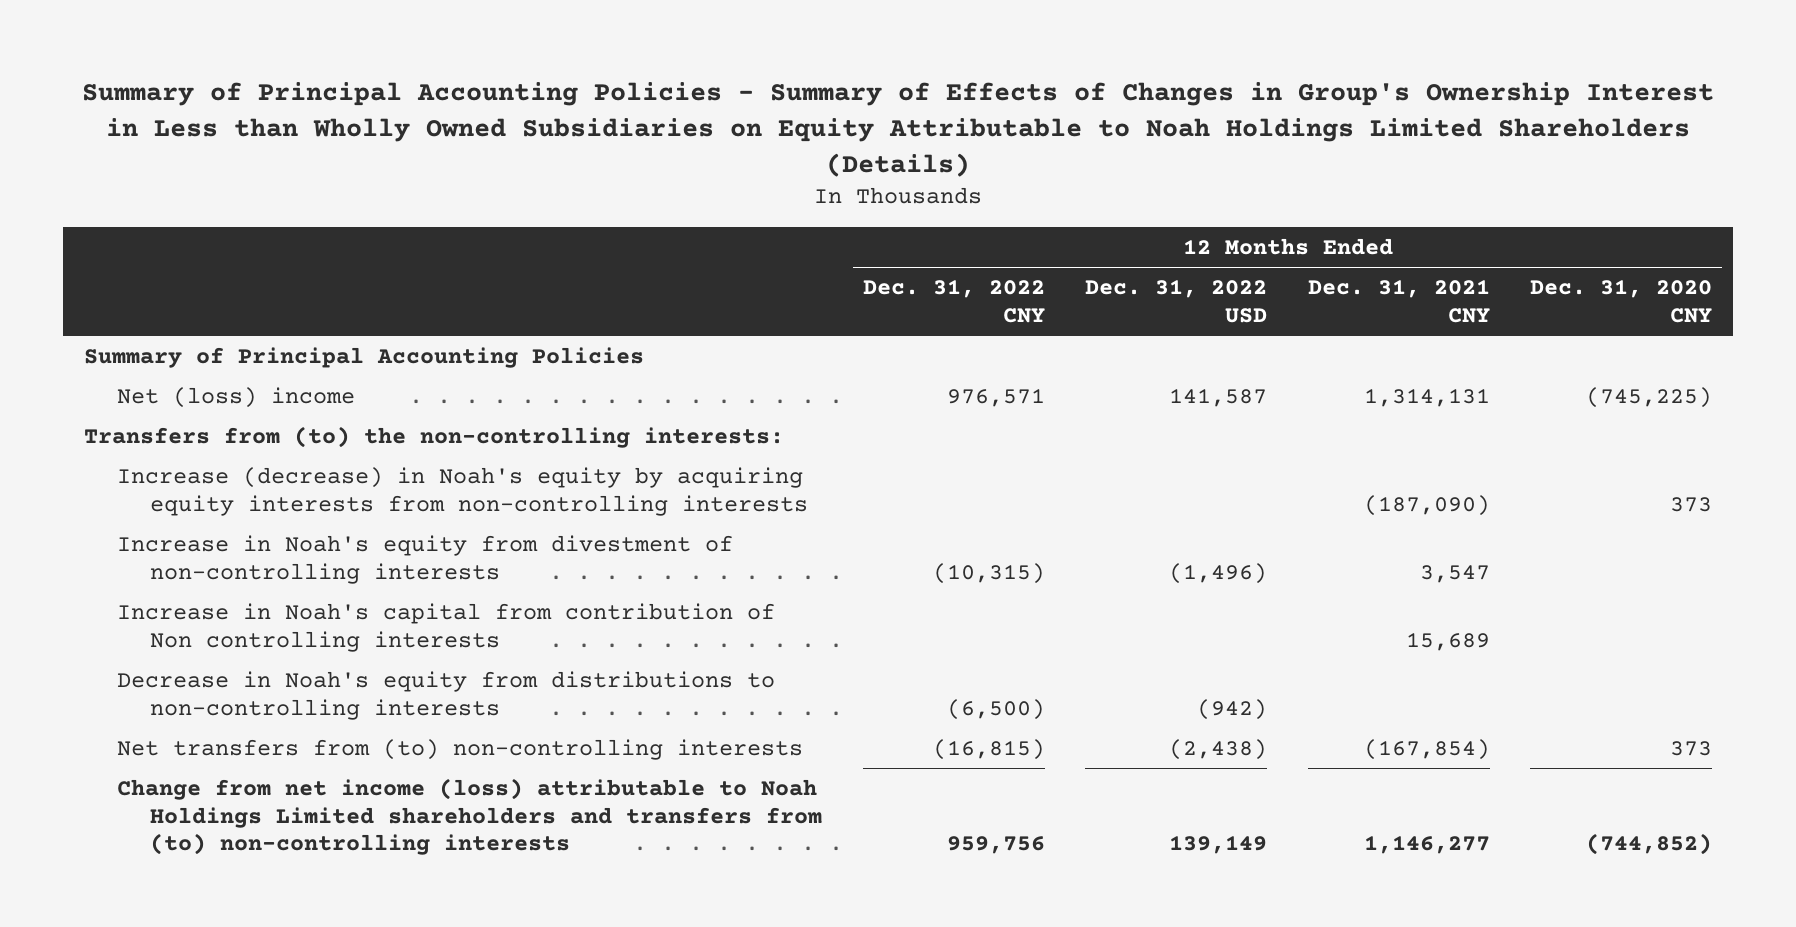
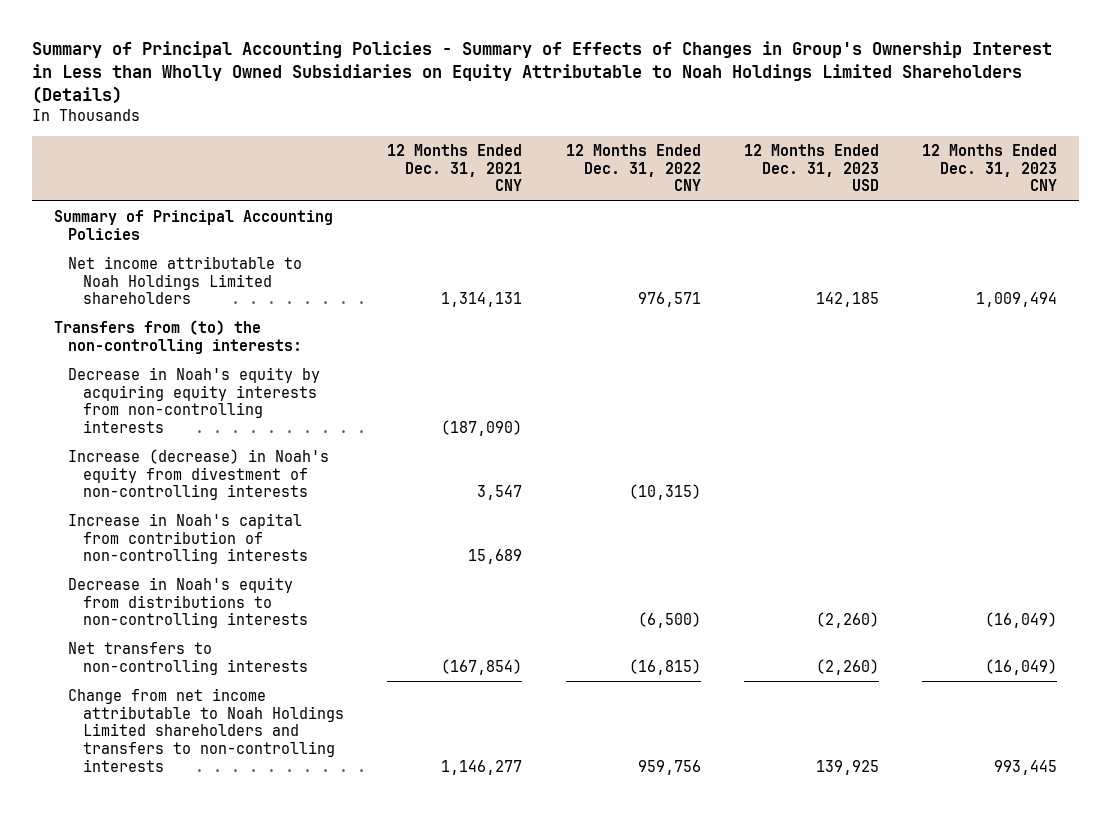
- | 12 Months Ended Dec. 31, 2022 CNY | 12 Months Ended Dec. 31, 2022 USD | 12 Months Ended Dec. 31, 2021 CNY | 12 Months Ended Dec. 31, 2020 CNY
+ | 12 Months Ended Dec. 31, 2021 CNY | 12 Months Ended Dec. 31, 2022 CNY | 12 Months Ended Dec. 31, 2023 USD | 12 Months Ended Dec. 31, 2023 CNY
- Net (loss) income | 976,571 | 141,587 | 1,314,131 | (745,225)
+ Net income attributable to Noah Holdings Limited shareholders | 1,314,131 | 976,571 | 142,185 | 1,009,494
- Increase (decrease) in Noah's equity by acquiring equity interests from non-controlling interests | | | (187,090) | 373
- Increase in Noah's equity from divestment of non-controlling interests | (10,315) | (1,496) | 3,547 |
- Increase in Noah's capital from contribution of Non controlling interests | | | 15,689 |
+ Decrease in Noah's equity by acquiring equity interests from non-controlling interests | (187,090) | | |
+ Increase (decrease) in Noah's equity from divestment of non-controlling interests | 3,547 | (10,315) | |
+ Increase in Noah's capital from contribution of non-controlling interests | 15,689 | | |
- Net transfers from (to) non-controlling interests | (16,815) | (2,438) | (167,854) | 373
- Change from net income (loss) attributable to Noah Holdings Limited shareholders and transfers from (to) non-controlling interests | 959,756 | 139,149 | 1,146,277 | (744,852)
+ Net transfers to non-controlling interests | (167,854) | (16,815) | (2,260) | (16,049)
+ Change from net income attributable to Noah Holdings Limited shareholders and transfers to non-controlling interests | 1,146,277 | 959,756 | 139,925 | 993,445

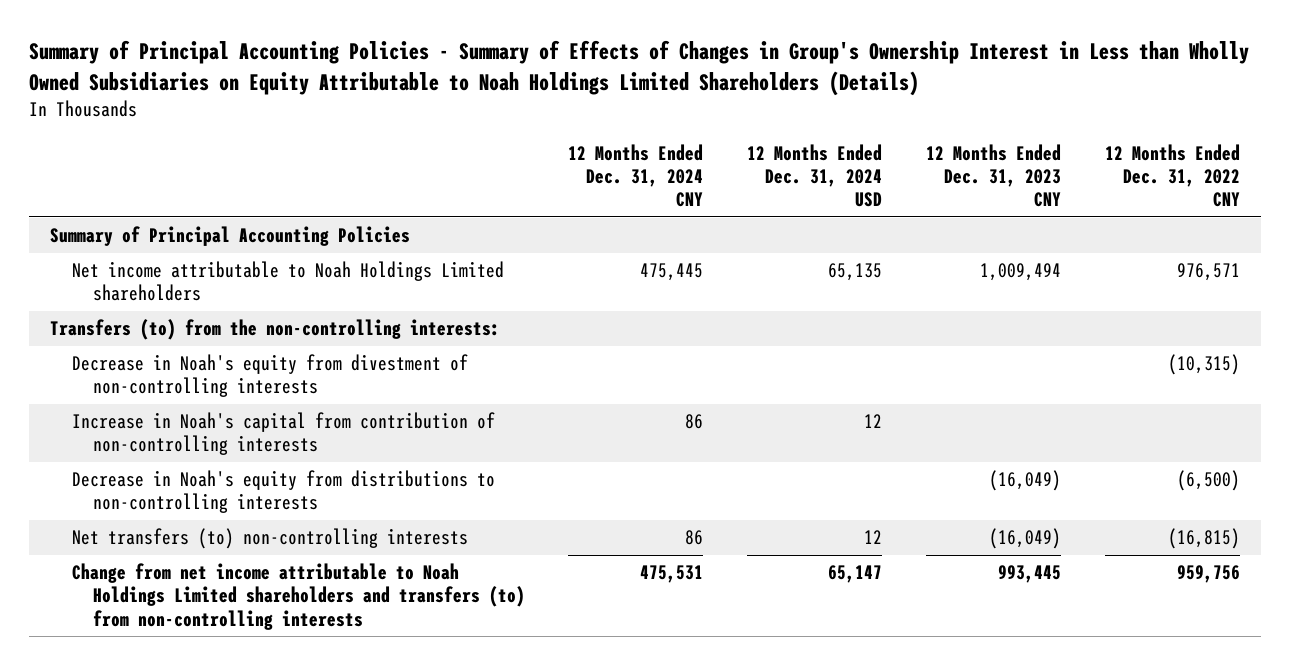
- | 12 Months Ended Dec. 31, 2021 CNY | 12 Months Ended Dec. 31, 2022 CNY | 12 Months Ended Dec. 31, 2023 USD | 12 Months Ended Dec. 31, 2023 CNY
+ | 12 Months Ended Dec. 31, 2024 CNY | 12 Months Ended Dec. 31, 2024 USD | 12 Months Ended Dec. 31, 2023 CNY | 12 Months Ended Dec. 31, 2022 CNY
- Transfers from (to) the non-controlling interests:
- Decrease in Noah's equity by acquiring equity interests from non-controlling interests | (187,090) | | |
- Increase (decrease) in Noah's equity from divestment of non-controlling interests | 3,547 | (10,315) | |
+ Transfers (to) from the non-controlling interests:
+ Decrease in Noah's equity from divestment of non-controlling interests | | | | (10,315)
- Net transfers to non-controlling interests | (167,854) | (16,815) | (2,260) | (16,049)
- Change from net income attributable to Noah Holdings Limited shareholders and transfers to non-controlling interests | 1,146,277 | 959,756 | 139,925 | 993,445
+ Net transfers (to) non-controlling interests | 86 | 12 | (16,049) | (16,815)
+ Change from net income attributable to Noah Holdings Limited shareholders and transfers (to) from non-controlling interests | 475,531 | 65,147 | 993,445 | 959,756

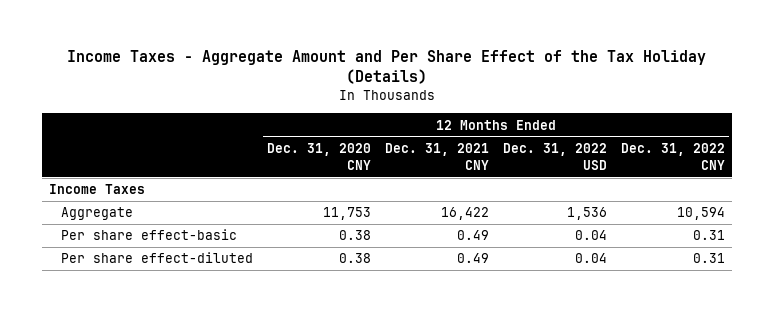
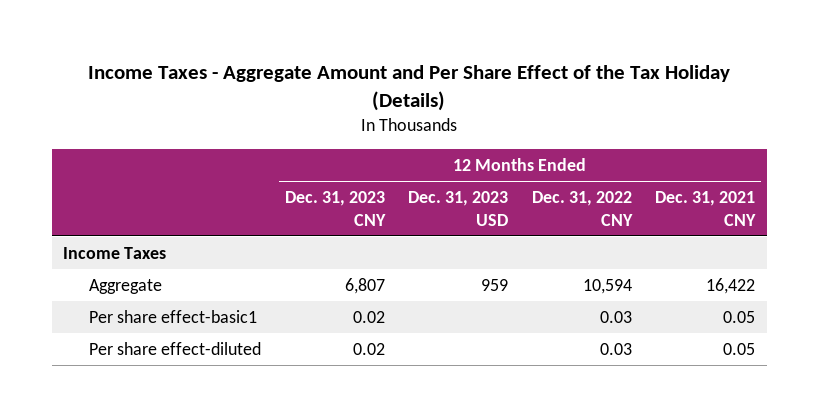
- | 12 Months Ended Dec. 31, 2020 CNY | 12 Months Ended Dec. 31, 2021 CNY | 12 Months Ended Dec. 31, 2022 USD | 12 Months Ended Dec. 31, 2022 CNY
+ | 12 Months Ended Dec. 31, 2023 CNY | 12 Months Ended Dec. 31, 2023 USD | 12 Months Ended Dec. 31, 2022 CNY | 12 Months Ended Dec. 31, 2021 CNY
- Per share effect-basic | 0.38 | 0.49 | 0.04 | 0.31
- Per share effect-diluted | 0.38 | 0.49 | 0.04 | 0.31
+ Per share effect-basic1 | 0.02 | | 0.03 | 0.05
+ Per share effect-diluted | 0.02 | | 0.03 | 0.05

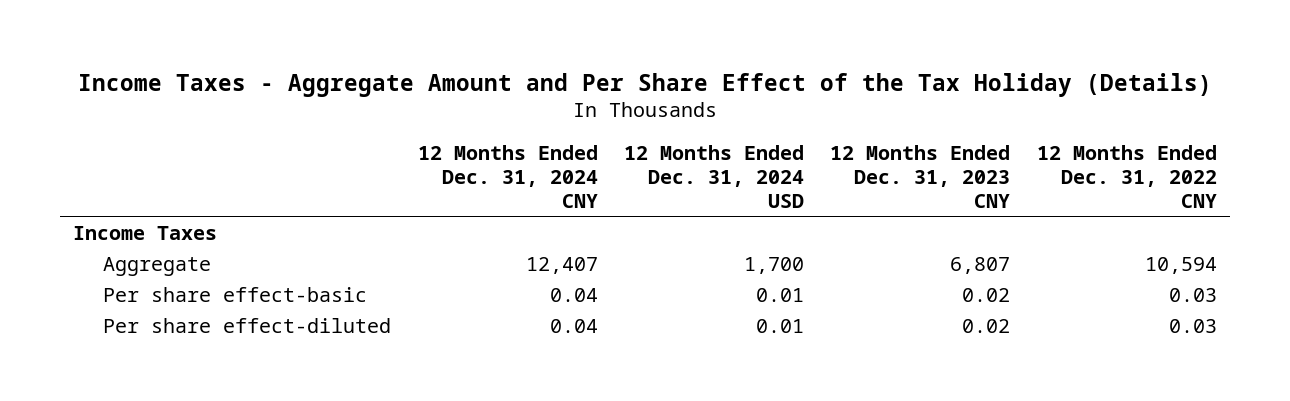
- | 12 Months Ended Dec. 31, 2023 CNY | 12 Months Ended Dec. 31, 2023 USD | 12 Months Ended Dec. 31, 2022 CNY | 12 Months Ended Dec. 31, 2021 CNY
+ | 12 Months Ended Dec. 31, 2024 CNY | 12 Months Ended Dec. 31, 2024 USD | 12 Months Ended Dec. 31, 2023 CNY | 12 Months Ended Dec. 31, 2022 CNY
- Per share effect-basic1 | 0.02 | | 0.03 | 0.05
+ Per share effect-basic | 0.04 | 0.01 | 0.02 | 0.03

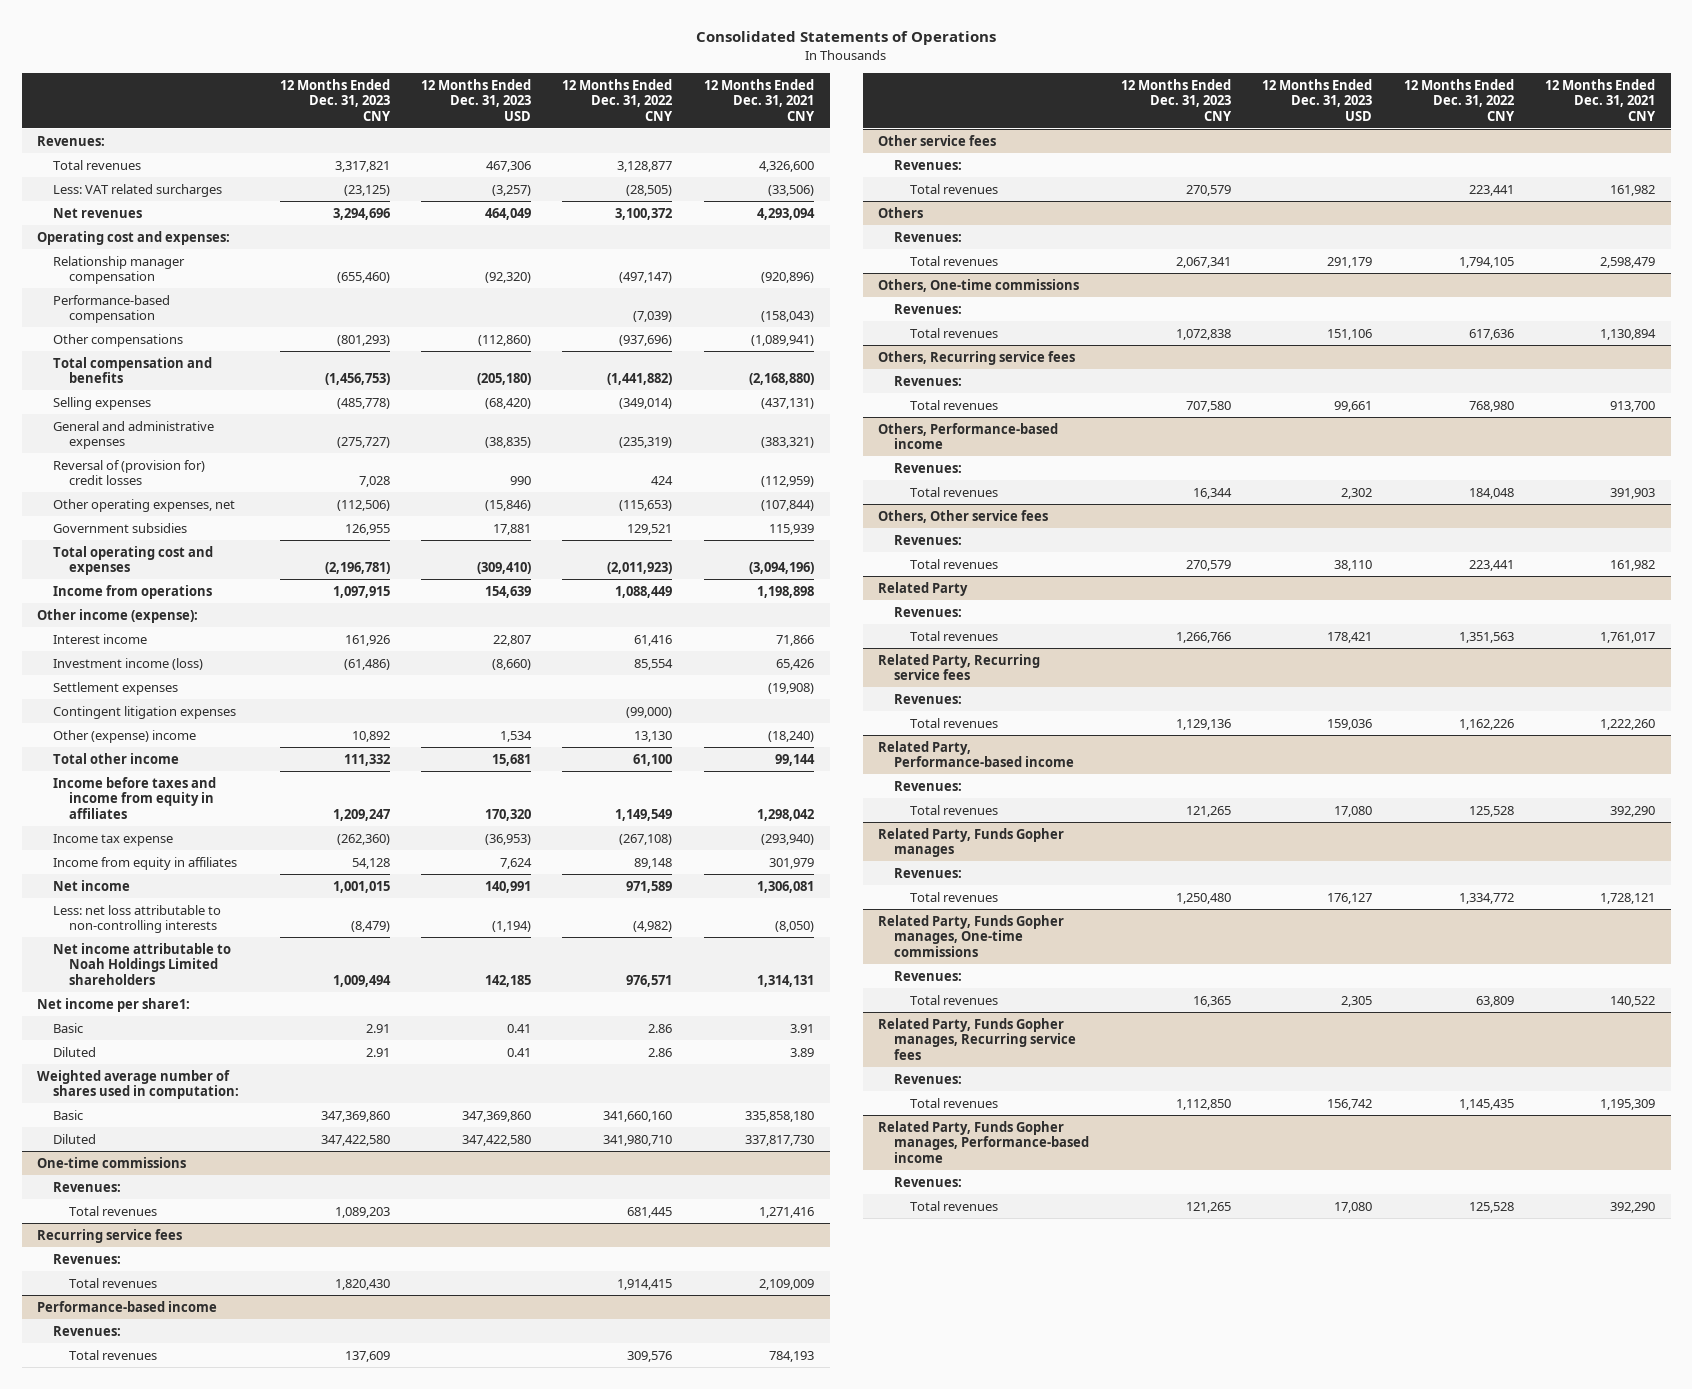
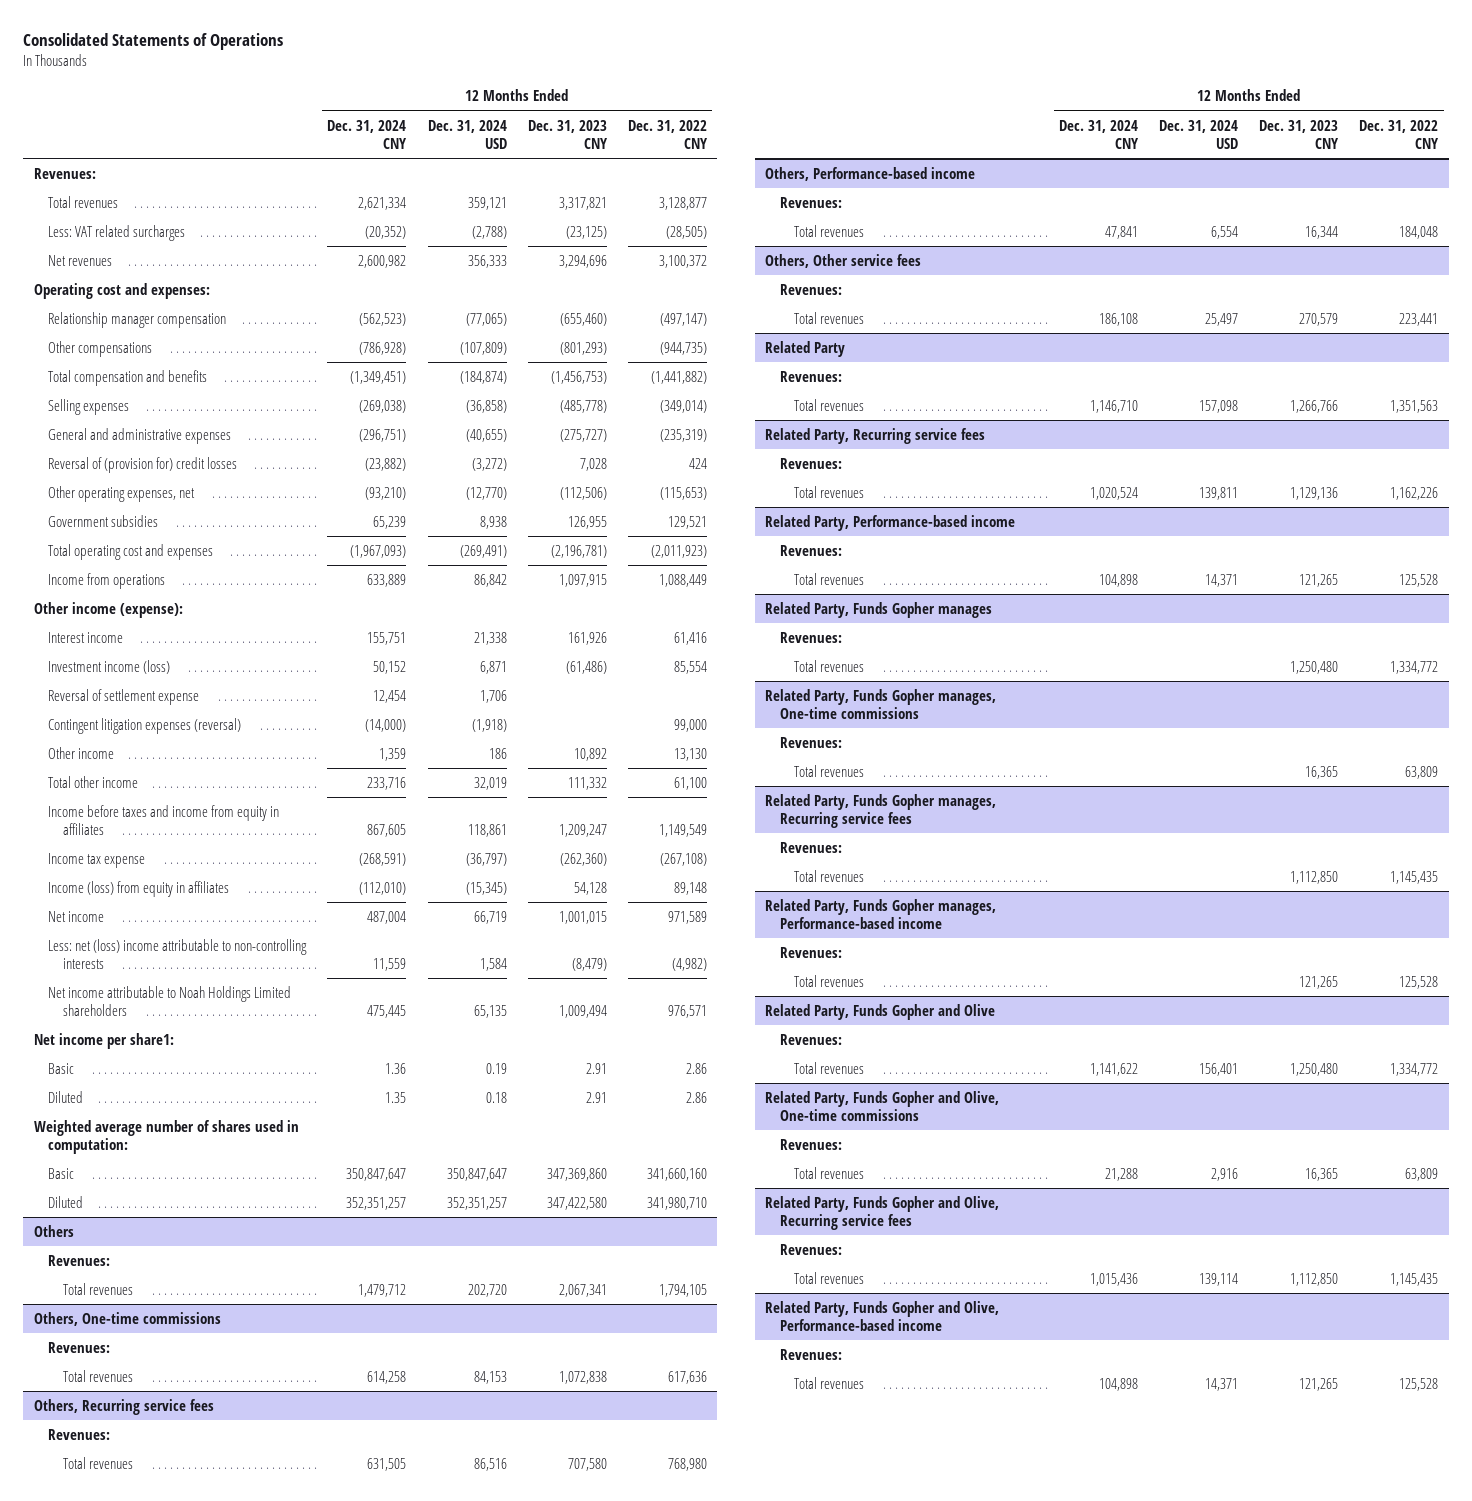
- | 12 Months Ended Dec. 31, 2023 CNY | 12 Months Ended Dec. 31, 2023 USD | 12 Months Ended Dec. 31, 2022 CNY | 12 Months Ended Dec. 31, 2021 CNY
+ | 12 Months Ended Dec. 31, 2024 CNY | 12 Months Ended Dec. 31, 2024 USD | 12 Months Ended Dec. 31, 2023 CNY | 12 Months Ended Dec. 31, 2022 CNY
- Performance-based compensation | | | (7,039) | (158,043)
- Other compensations | (801,293) | (112,860) | (937,696) | (1,089,941)
+ Other compensations | (786,928) | (107,809) | (801,293) | (944,735)
- Settlement expenses | | | | (19,908)
- Contingent litigation expenses | | | (99,000) |
- Other (expense) income | 10,892 | 1,534 | 13,130 | (18,240)
+ Reversal of settlement expense | 12,454 | 1,706 | |
+ Contingent litigation expenses (reversal) | (14,000) | (1,918) | | 99,000
+ Other income | 1,359 | 186 | 10,892 | 13,130
- Income from equity in affiliates | 54,128 | 7,624 | 89,148 | 301,979
+ Income (loss) from equity in affiliates | (112,010) | (15,345) | 54,128 | 89,148
- Less: net loss attributable to non-controlling interests | (8,479) | (1,194) | (4,982) | (8,050)
+ Less: net (loss) income attributable to non-controlling interests | 11,559 | 1,584 | (8,479) | (4,982)
- One-time commissions
- Revenues:
- Total revenues | 1,089,203 | | 681,445 | 1,271,416
- Recurring service fees
- Revenues:
- Total revenues | 1,820,430 | | 1,914,415 | 2,109,009
- Performance-based income
- Revenues:
- Total revenues | 137,609 | | 309,576 | 784,193
- Other service fees
- Revenues:
- Total revenues | 270,579 | | 223,441 | 161,982
+ Related Party, Funds Gopher and Olive
+ Revenues:
+ Total revenues | 1,141,622 | 156,401 | 1,250,480 | 1,334,772
+ Related Party, Funds Gopher and Olive, One-time commissions
+ Revenues:
+ Total revenues | 21,288 | 2,916 | 16,365 | 63,809
+ Related Party, Funds Gopher and Olive, Recurring service fees
+ Revenues:
+ Total revenues | 1,015,436 | 139,114 | 1,112,850 | 1,145,435
+ Related Party, Funds Gopher and Olive, Performance-based income
+ Revenues:
+ Total revenues | 104,898 | 14,371 | 121,265 | 125,528

